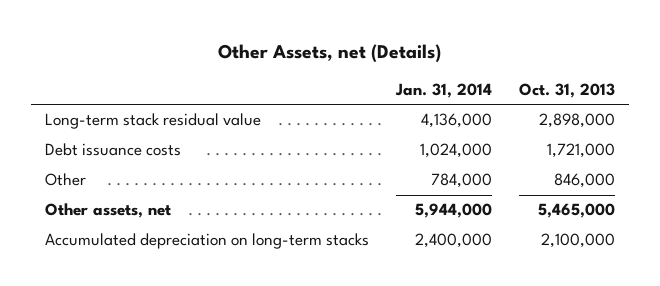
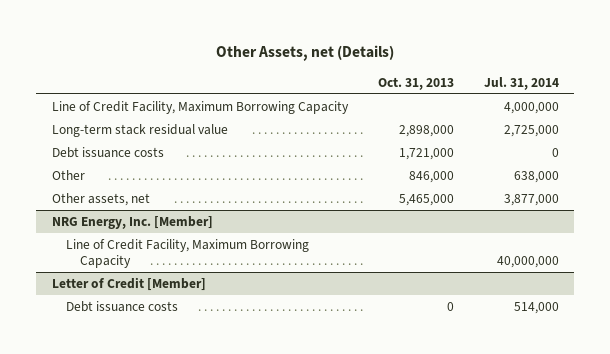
- | Jan. 31, 2014 | Oct. 31, 2013
+ | Oct. 31, 2013 | Jul. 31, 2014
+ Line of Credit Facility, Maximum Borrowing Capacity | | 4,000,000
- Accumulated depreciation on long-term stacks | 2,400,000 | 2,100,000
+ NRG Energy, Inc. [Member]
+ Line of Credit Facility, Maximum Borrowing Capacity | | 40,000,000
+ Letter of Credit [Member]
+ Debt issuance costs | 0 | 514,000

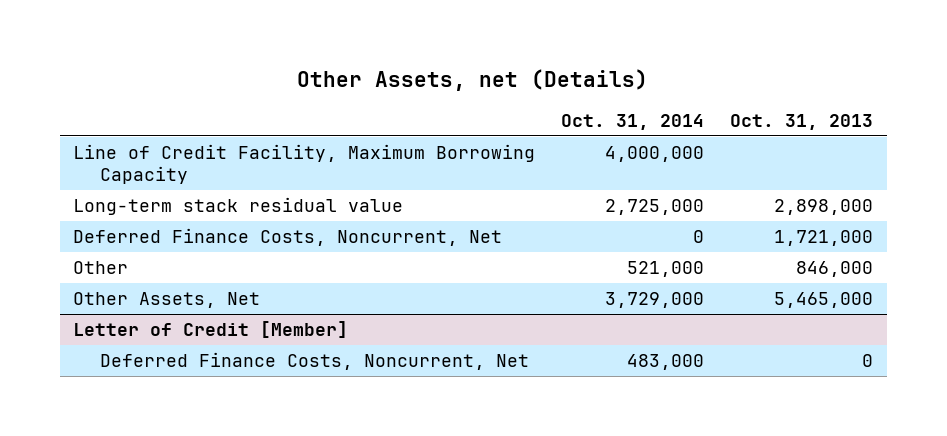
- | Oct. 31, 2013 | Jul. 31, 2014
+ | Oct. 31, 2014 | Oct. 31, 2013
- Debt issuance costs | 1,721,000 | 0
+ Deferred Finance Costs, Noncurrent, Net | 0 | 1,721,000
- Other assets, net | 5,465,000 | 3,877,000
- NRG Energy, Inc. [Member]
- Line of Credit Facility, Maximum Borrowing Capacity | | 40,000,000
+ Other Assets, Net | 3,729,000 | 5,465,000
@ Letter of Credit [Member]
- Debt issuance costs | 0 | 514,000
+ Deferred Finance Costs, Noncurrent, Net | 483,000 | 0

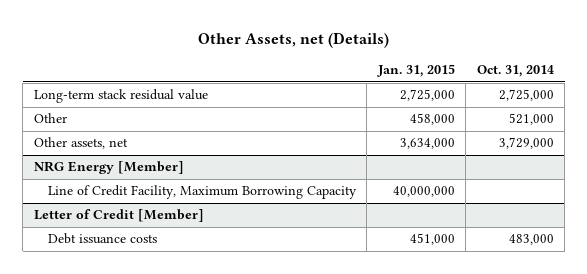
- | Oct. 31, 2014 | Oct. 31, 2013
+ | Jan. 31, 2015 | Oct. 31, 2014
- Line of Credit Facility, Maximum Borrowing Capacity | 4,000,000 |
- Deferred Finance Costs, Noncurrent, Net | 0 | 1,721,000
- Other Assets, Net | 3,729,000 | 5,465,000
+ Other assets, net | 3,634,000 | 3,729,000
+ NRG Energy [Member]
+ Line of Credit Facility, Maximum Borrowing Capacity | 40,000,000 |
@ Letter of Credit [Member]
- Deferred Finance Costs, Noncurrent, Net | 483,000 | 0
+ Debt issuance costs | 451,000 | 483,000

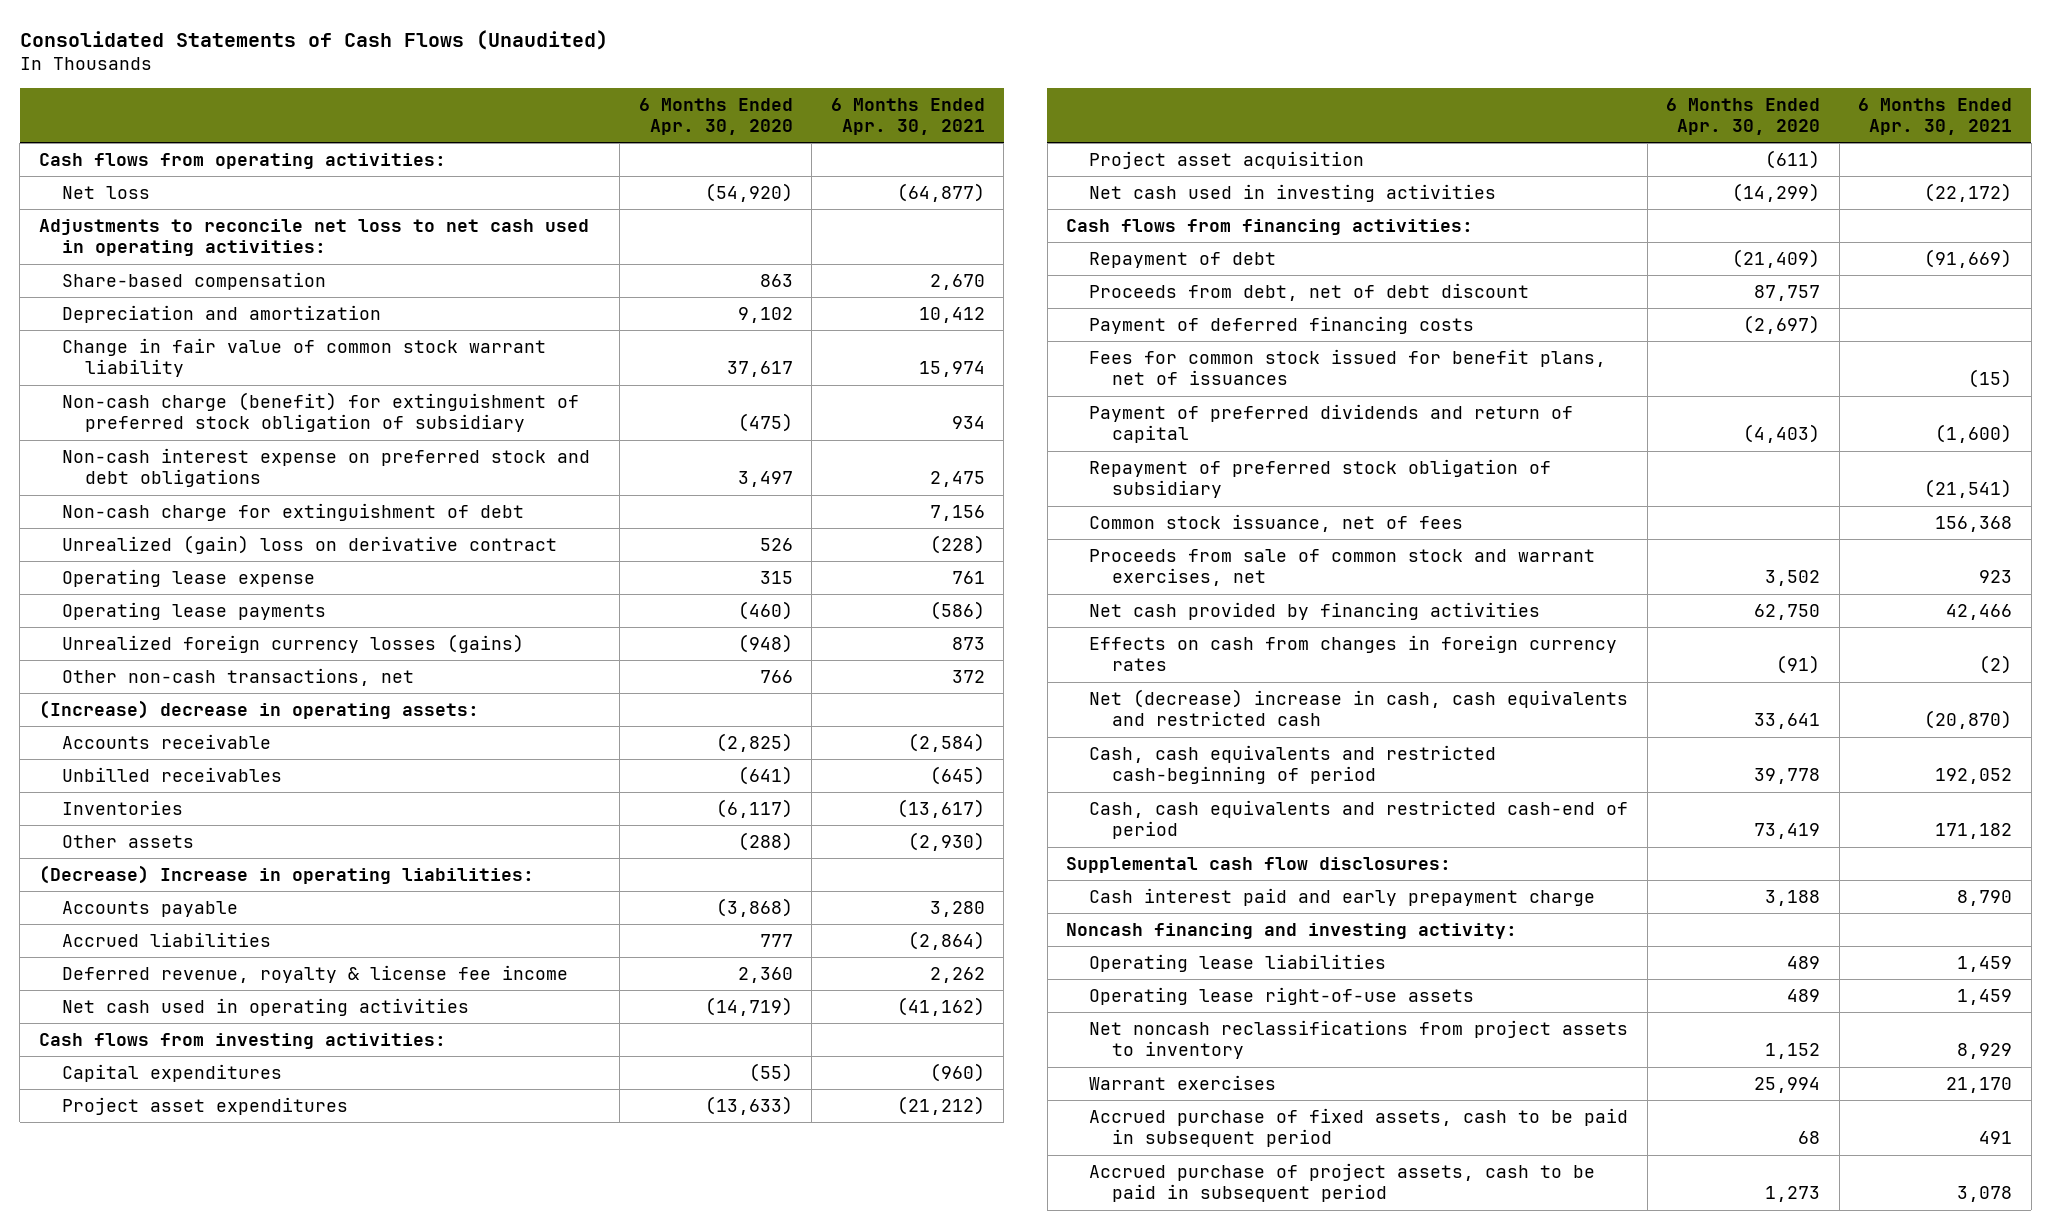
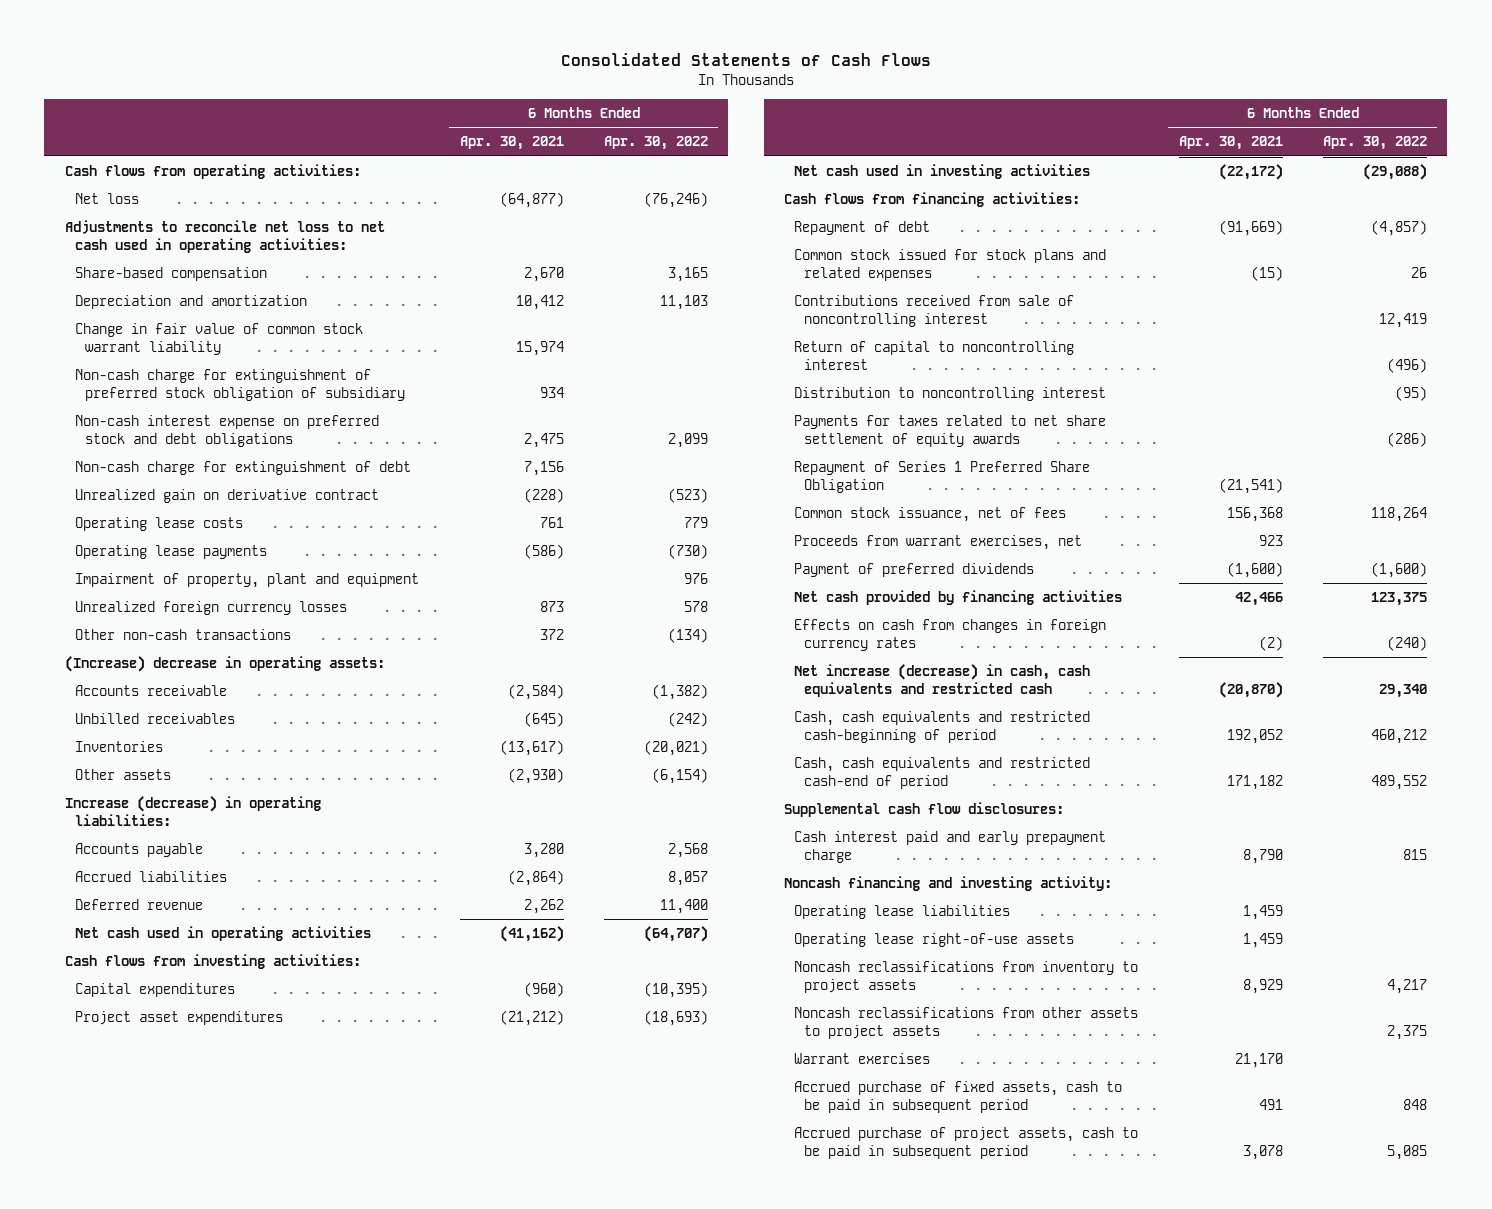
- Consolidated Statements of Cash Flows (Unaudited)
+ Consolidated Statements of Cash Flows
- | 6 Months Ended Apr. 30, 2020 | 6 Months Ended Apr. 30, 2021
+ | 6 Months Ended Apr. 30, 2021 | 6 Months Ended Apr. 30, 2022
- Non-cash charge (benefit) for extinguishment of preferred stock obligation of subsidiary | (475) | 934
+ Non-cash charge for extinguishment of preferred stock obligation of subsidiary | 934 |
- Unrealized (gain) loss on derivative contract | 526 | (228)
- Operating lease expense | 315 | 761
+ Unrealized gain on derivative contract | (228) | (523)
+ Operating lease costs | 761 | 779
- Unrealized foreign currency losses (gains) | (948) | 873
- Other non-cash transactions, net | 766 | 372
+ Impairment of property, plant and equipment | | 976
+ Unrealized foreign currency losses | 873 | 578
+ Other non-cash transactions | 372 | (134)
- (Decrease) Increase in operating liabilities:
+ Increase (decrease) in operating liabilities:
- Deferred revenue, royalty & license fee income | 2,360 | 2,262
+ Deferred revenue | 2,262 | 11,400
- Project asset acquisition | (611) |
- Proceeds from debt, net of debt discount | 87,757 |
- Payment of deferred financing costs | (2,697) |
- Fees for common stock issued for benefit plans, net of issuances | | (15)
- Payment of preferred dividends and return of capital | (4,403) | (1,600)
- Repayment of preferred stock obligation of subsidiary | | (21,541)
+ Common stock issued for stock plans and related expenses | (15) | 26
+ Contributions received from sale of noncontrolling interest | | 12,419
+ Return of capital to noncontrolling interest | | (496)
+ Distribution to noncontrolling interest | | (95)
+ Payments for taxes related to net share settlement of equity awards | | (286)
+ Repayment of Series 1 Preferred Share Obligation | (21,541) |
- Proceeds from sale of common stock and warrant exercises, net | 3,502 | 923
+ Proceeds from warrant exercises, net | 923 |
+ Payment of preferred dividends | (1,600) | (1,600)
- Net (decrease) increase in cash, cash equivalents and restricted cash | 33,641 | (20,870)
+ Net increase (decrease) in cash, cash equivalents and restricted cash | (20,870) | 29,340
- Net noncash reclassifications from project assets to inventory | 1,152 | 8,929
+ Noncash reclassifications from inventory to project assets | 8,929 | 4,217
+ Noncash reclassifications from other assets to project assets | | 2,375

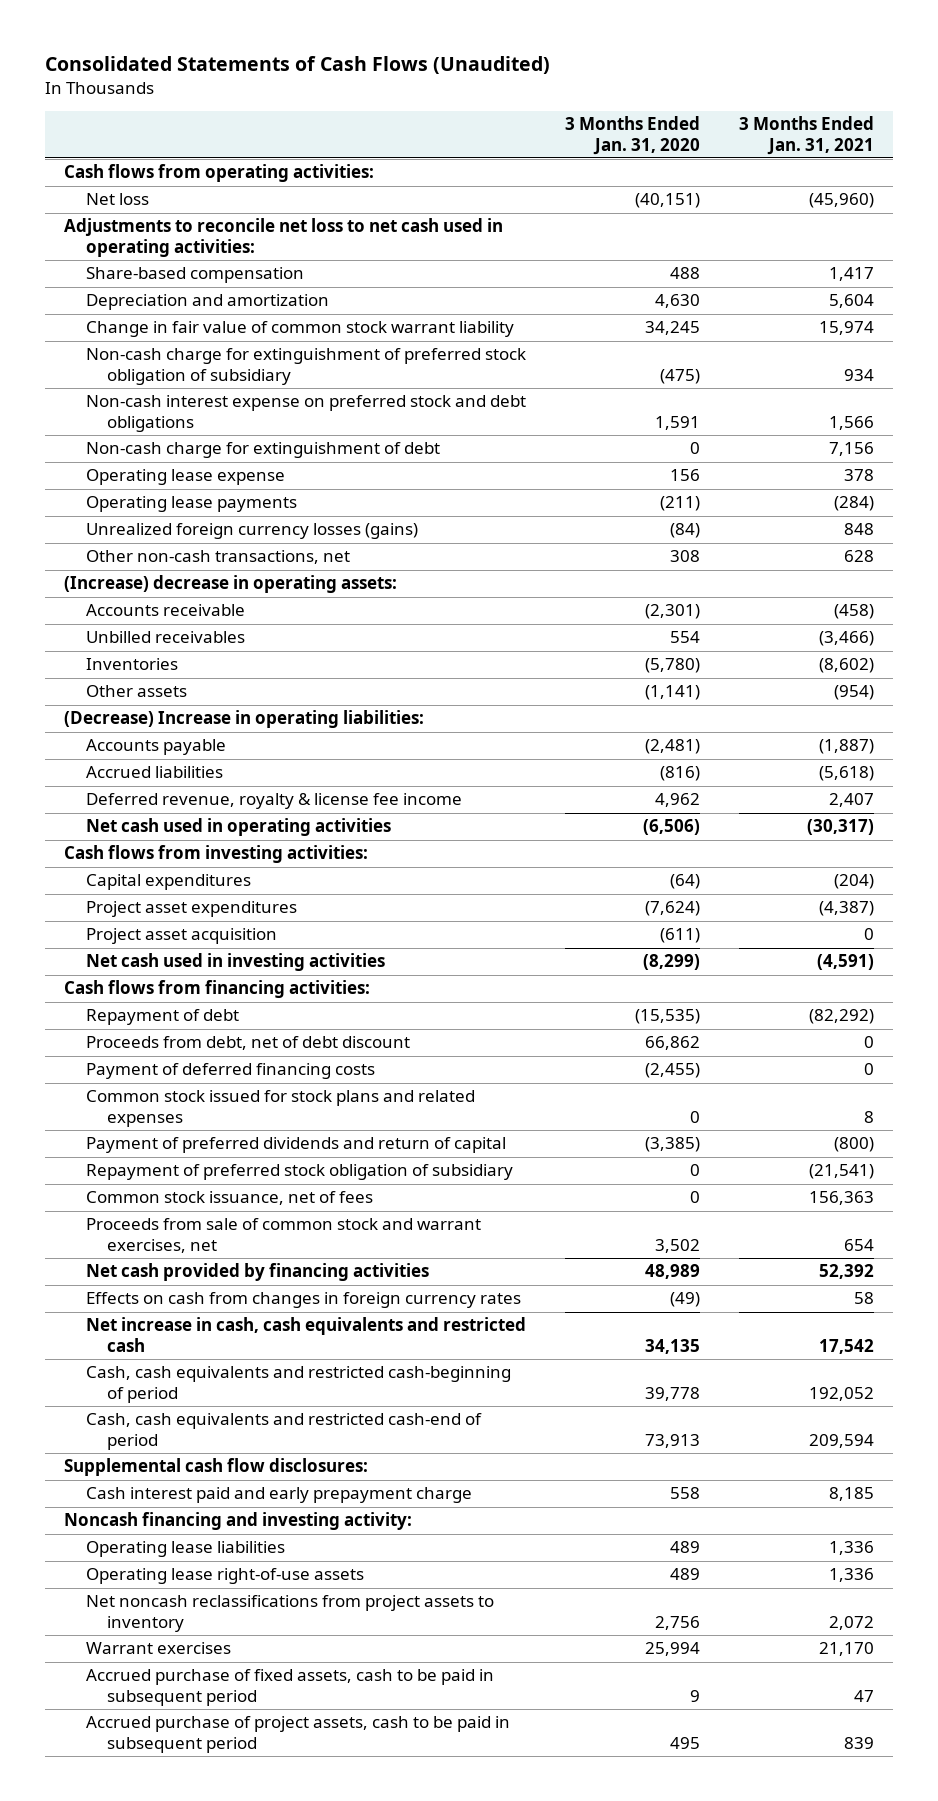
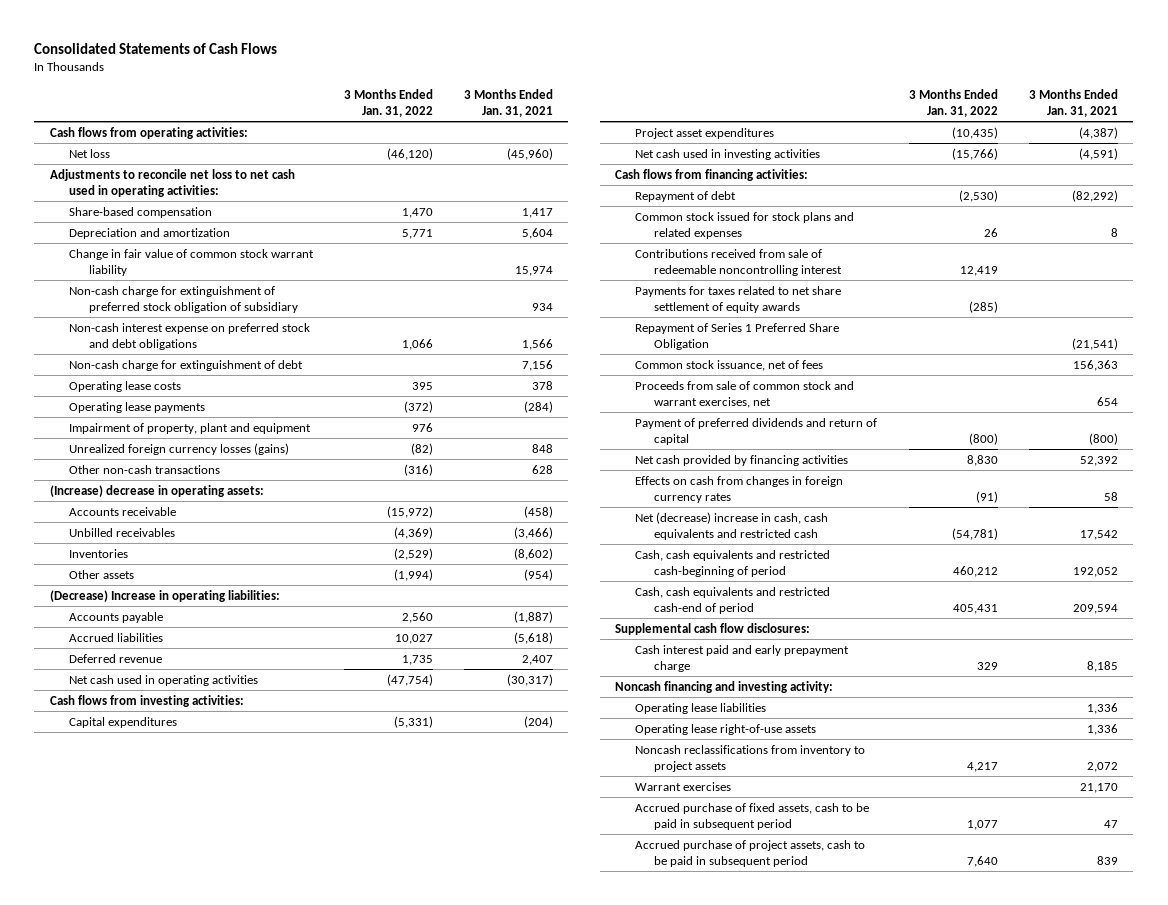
- Consolidated Statements of Cash Flows (Unaudited)
+ Consolidated Statements of Cash Flows
- | 3 Months Ended Jan. 31, 2020 | 3 Months Ended Jan. 31, 2021
+ | 3 Months Ended Jan. 31, 2022 | 3 Months Ended Jan. 31, 2021
- Operating lease expense | 156 | 378
+ Operating lease costs | 395 | 378
+ Impairment of property, plant and equipment | 976 |
- Other non-cash transactions, net | 308 | 628
+ Other non-cash transactions | (316) | 628
- Deferred revenue, royalty & license fee income | 4,962 | 2,407
+ Deferred revenue | 1,735 | 2,407
- Project asset acquisition | (611) | 0
- Proceeds from debt, net of debt discount | 66,862 | 0
- Payment of deferred financing costs | (2,455) | 0
- Repayment of preferred stock obligation of subsidiary | 0 | (21,541)
+ Contributions received from sale of redeemable noncontrolling interest | 12,419 |
+ Payments for taxes related to net share settlement of equity awards | (285) |
+ Repayment of Series 1 Preferred Share Obligation | | (21,541)
moved down: Payment of preferred dividends and return of capital | (800) | (800)
- Net increase in cash, cash equivalents and restricted cash | 34,135 | 17,542
+ Net (decrease) increase in cash, cash equivalents and restricted cash | (54,781) | 17,542
- Net noncash reclassifications from project assets to inventory | 2,756 | 2,072
+ Noncash reclassifications from inventory to project assets | 4,217 | 2,072

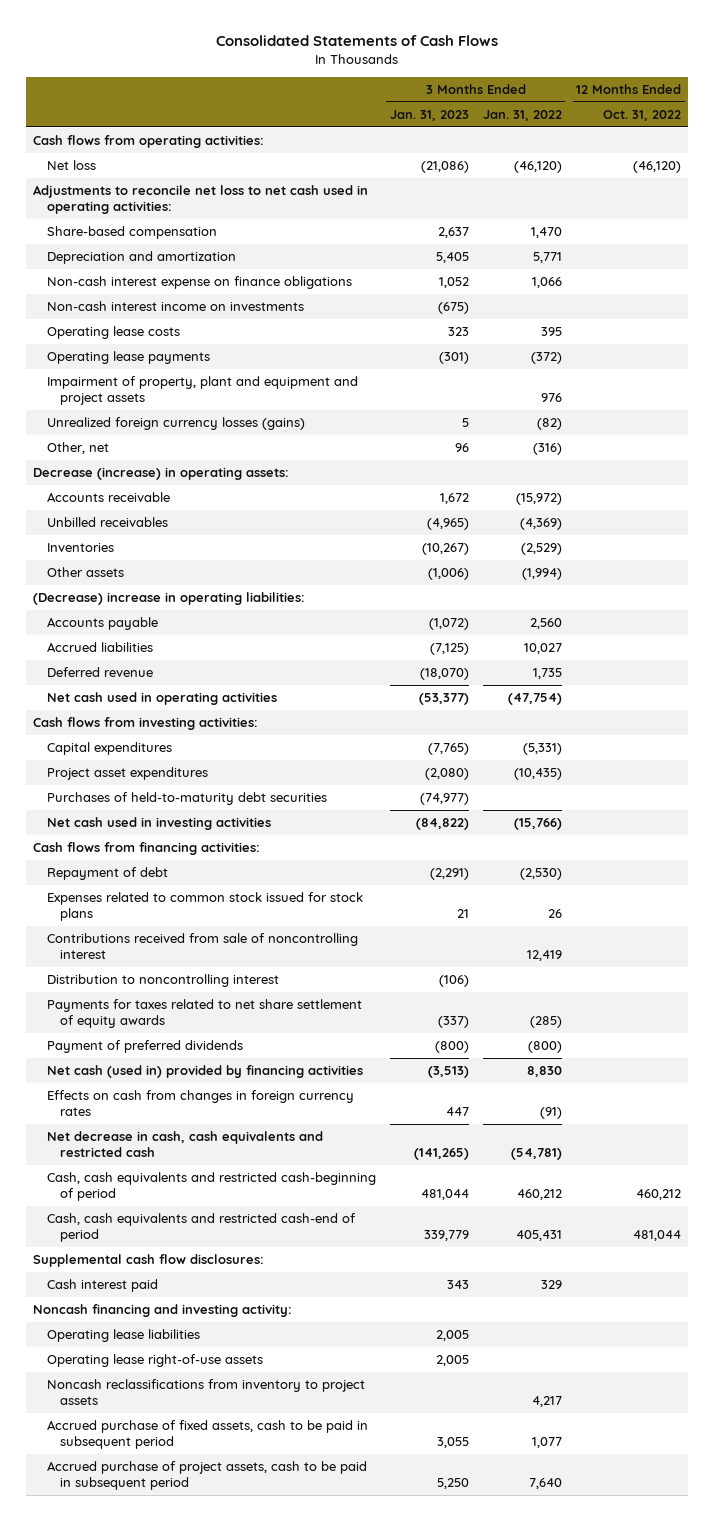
- | 3 Months Ended Jan. 31, 2022 | 3 Months Ended Jan. 31, 2021
+ | 3 Months Ended Jan. 31, 2023 | 3 Months Ended Jan. 31, 2022 | 12 Months Ended Oct. 31, 2022
- Change in fair value of common stock warrant liability | | 15,974
- Non-cash charge for extinguishment of preferred stock obligation of subsidiary | | 934
- Non-cash interest expense on preferred stock and debt obligations | 1,066 | 1,566
- Non-cash charge for extinguishment of debt | | 7,156
+ Non-cash interest expense on finance obligations | 1,052 | 1,066 |
+ Non-cash interest income on investments | (675) | |
- Impairment of property, plant and equipment | 976 |
+ Impairment of property, plant and equipment and project assets | | 976 |
- Other non-cash transactions | (316) | 628
- (Increase) decrease in operating assets:
+ Other, net | 96 | (316) |
+ Decrease (increase) in operating assets:
- (Decrease) Increase in operating liabilities:
+ (Decrease) increase in operating liabilities:
+ Purchases of held-to-maturity debt securities | (74,977) | |
- Common stock issued for stock plans and related expenses | 26 | 8
- Contributions received from sale of redeemable noncontrolling interest | 12,419 |
+ Expenses related to common stock issued for stock plans | 21 | 26 |
+ Contributions received from sale of noncontrolling interest | | 12,419 |
+ Distribution to noncontrolling interest | (106) | |
- Repayment of Series 1 Preferred Share Obligation | | (21,541)
- Common stock issuance, net of fees | | 156,363
- Proceeds from sale of common stock and warrant exercises, net | | 654
- Payment of preferred dividends and return of capital | (800) | (800)
- Net cash provided by financing activities | 8,830 | 52,392
+ Payment of preferred dividends | (800) | (800) |
+ Net cash (used in) provided by financing activities | (3,513) | 8,830 |
- Net (decrease) increase in cash, cash equivalents and restricted cash | (54,781) | 17,542
+ Net decrease in cash, cash equivalents and restricted cash | (141,265) | (54,781) |
- Cash interest paid and early prepayment charge | 329 | 8,185
+ Cash interest paid | 343 | 329 |
- Warrant exercises | | 21,170

